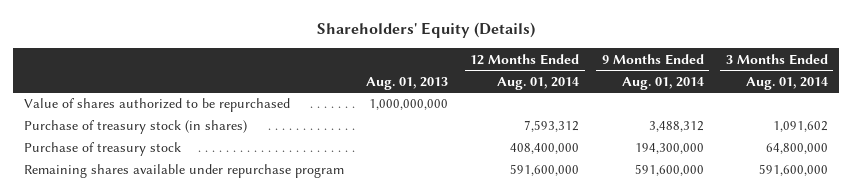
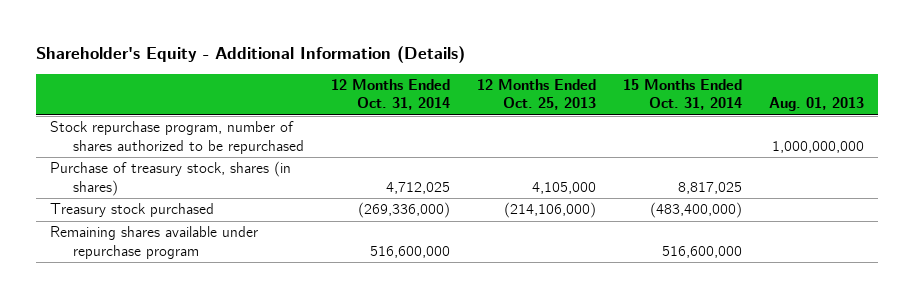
- Shareholders' Equity (Details)
+ Shareholder's Equity - Additional Information (Details)
- | Aug. 01, 2013 | 12 Months Ended Aug. 01, 2014 | 9 Months Ended Aug. 01, 2014 | 3 Months Ended Aug. 01, 2014
+ | 12 Months Ended Oct. 31, 2014 | 12 Months Ended Oct. 25, 2013 | 15 Months Ended Oct. 31, 2014 | Aug. 01, 2013
- Value of shares authorized to be repurchased | 1,000,000,000 | | |
- Purchase of treasury stock (in shares) | | 7,593,312 | 3,488,312 | 1,091,602
- Purchase of treasury stock | | 408,400,000 | 194,300,000 | 64,800,000
+ Stock repurchase program, number of shares authorized to be repurchased | | | | 1,000,000,000
+ Purchase of treasury stock, shares (in shares) | 4,712,025 | 4,105,000 | 8,817,025 |
+ Treasury stock purchased | (269,336,000) | (214,106,000) | (483,400,000) |

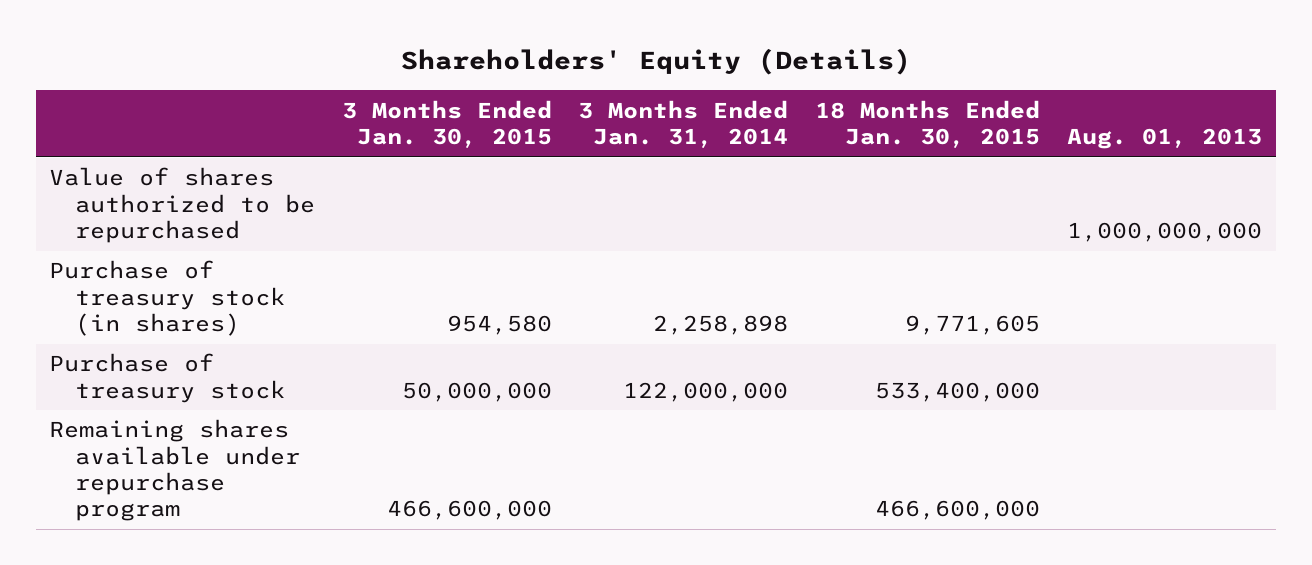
- Shareholder's Equity - Additional Information (Details)
+ Shareholders' Equity (Details)
- | 12 Months Ended Oct. 31, 2014 | 12 Months Ended Oct. 25, 2013 | 15 Months Ended Oct. 31, 2014 | Aug. 01, 2013
+ | 3 Months Ended Jan. 30, 2015 | 3 Months Ended Jan. 31, 2014 | 18 Months Ended Jan. 30, 2015 | Aug. 01, 2013
- Stock repurchase program, number of shares authorized to be repurchased | | | | 1,000,000,000
- Purchase of treasury stock, shares (in shares) | 4,712,025 | 4,105,000 | 8,817,025 |
- Treasury stock purchased | (269,336,000) | (214,106,000) | (483,400,000) |
+ Value of shares authorized to be repurchased | | | | 1,000,000,000
+ Purchase of treasury stock (in shares) | 954,580 | 2,258,898 | 9,771,605 |
+ Purchase of treasury stock | 50,000,000 | 122,000,000 | 533,400,000 |

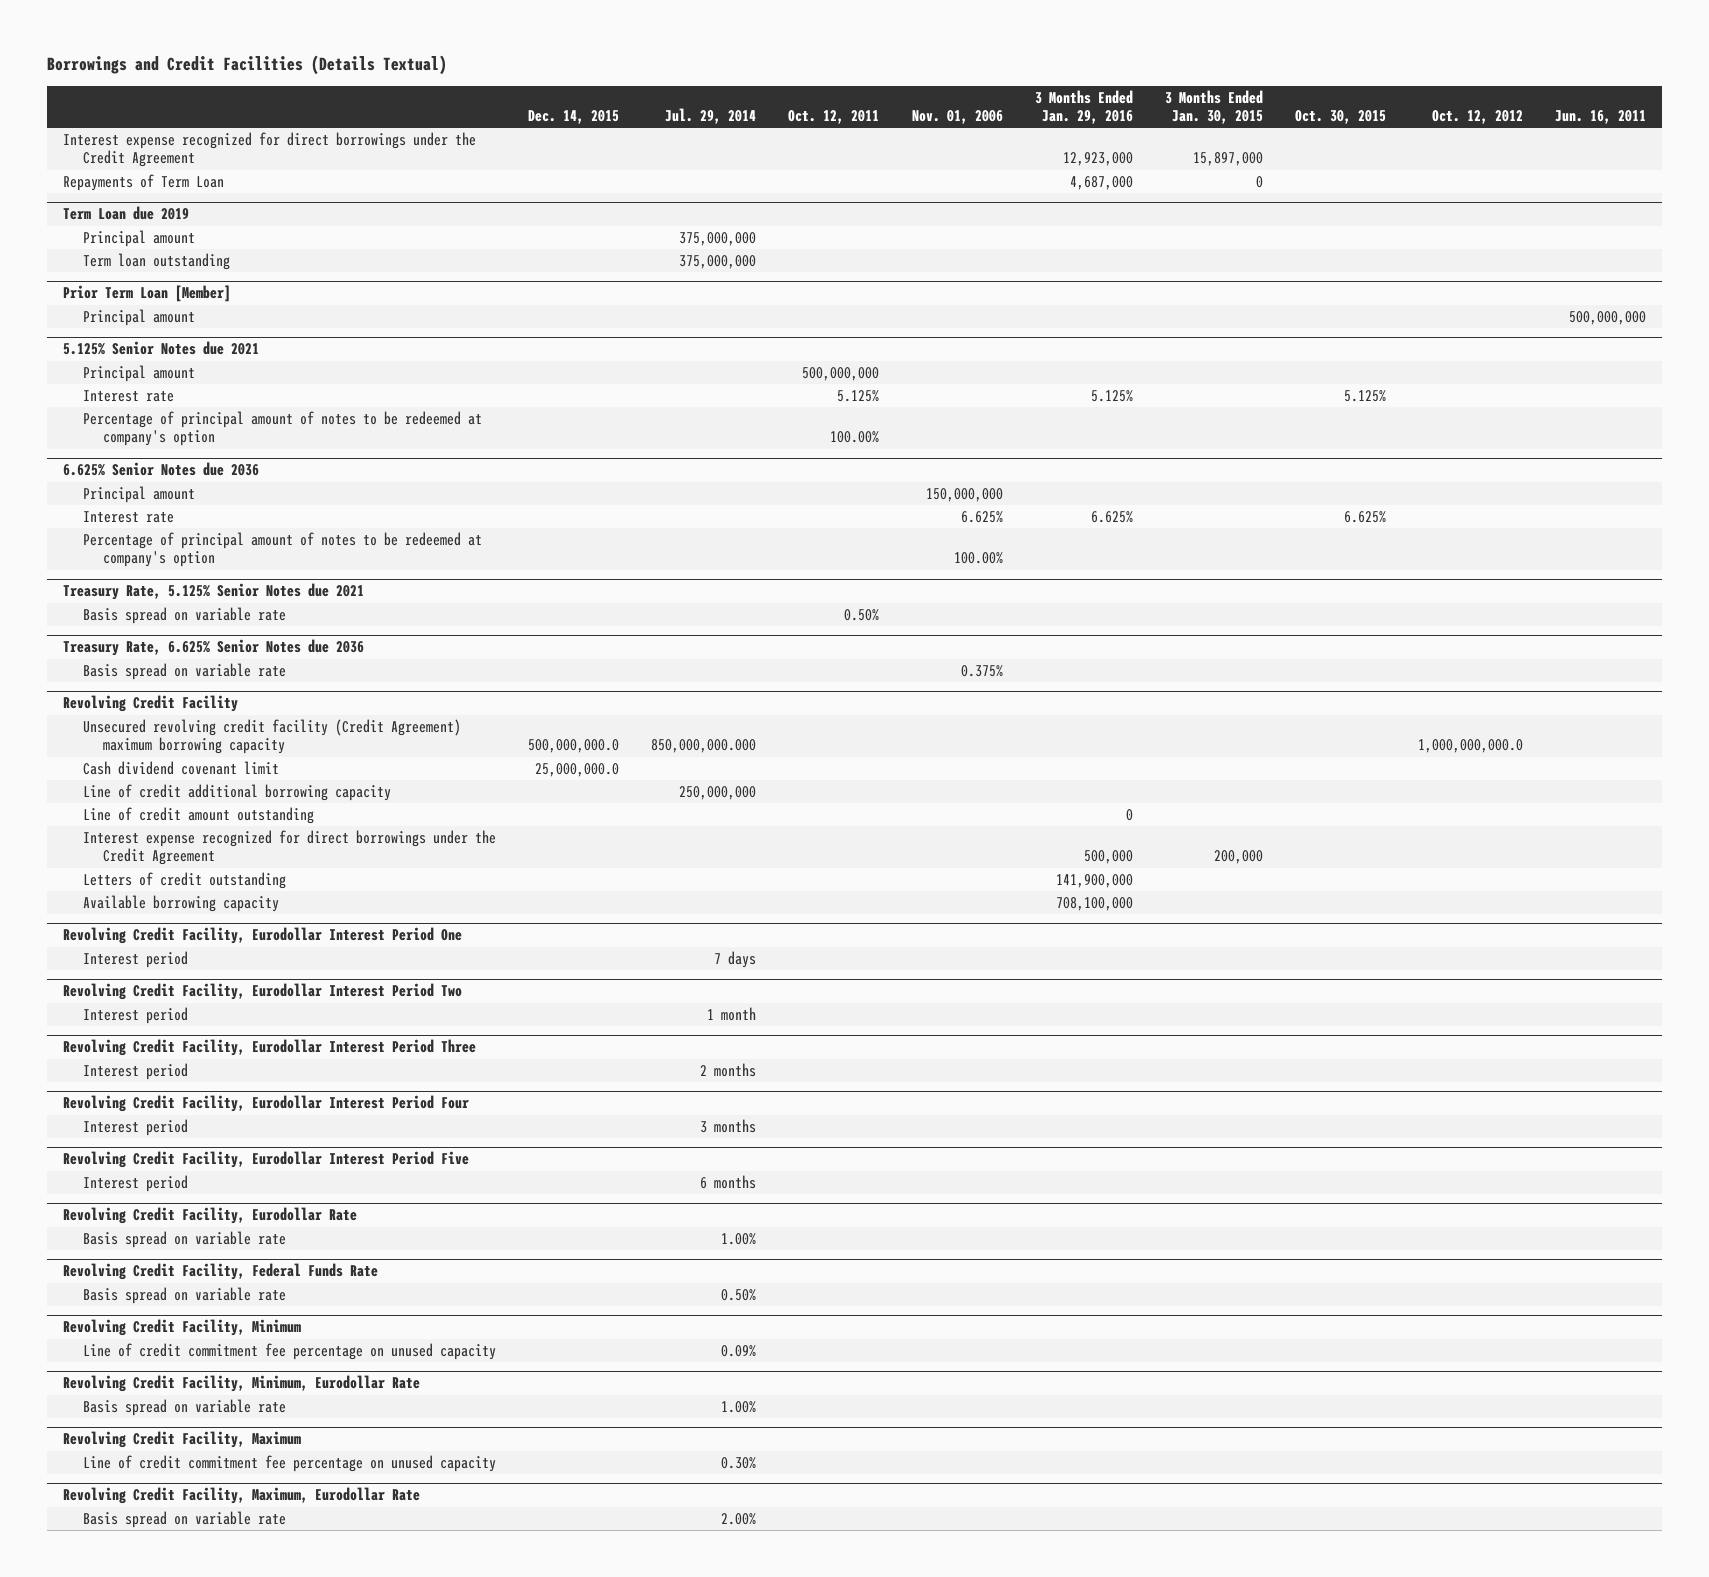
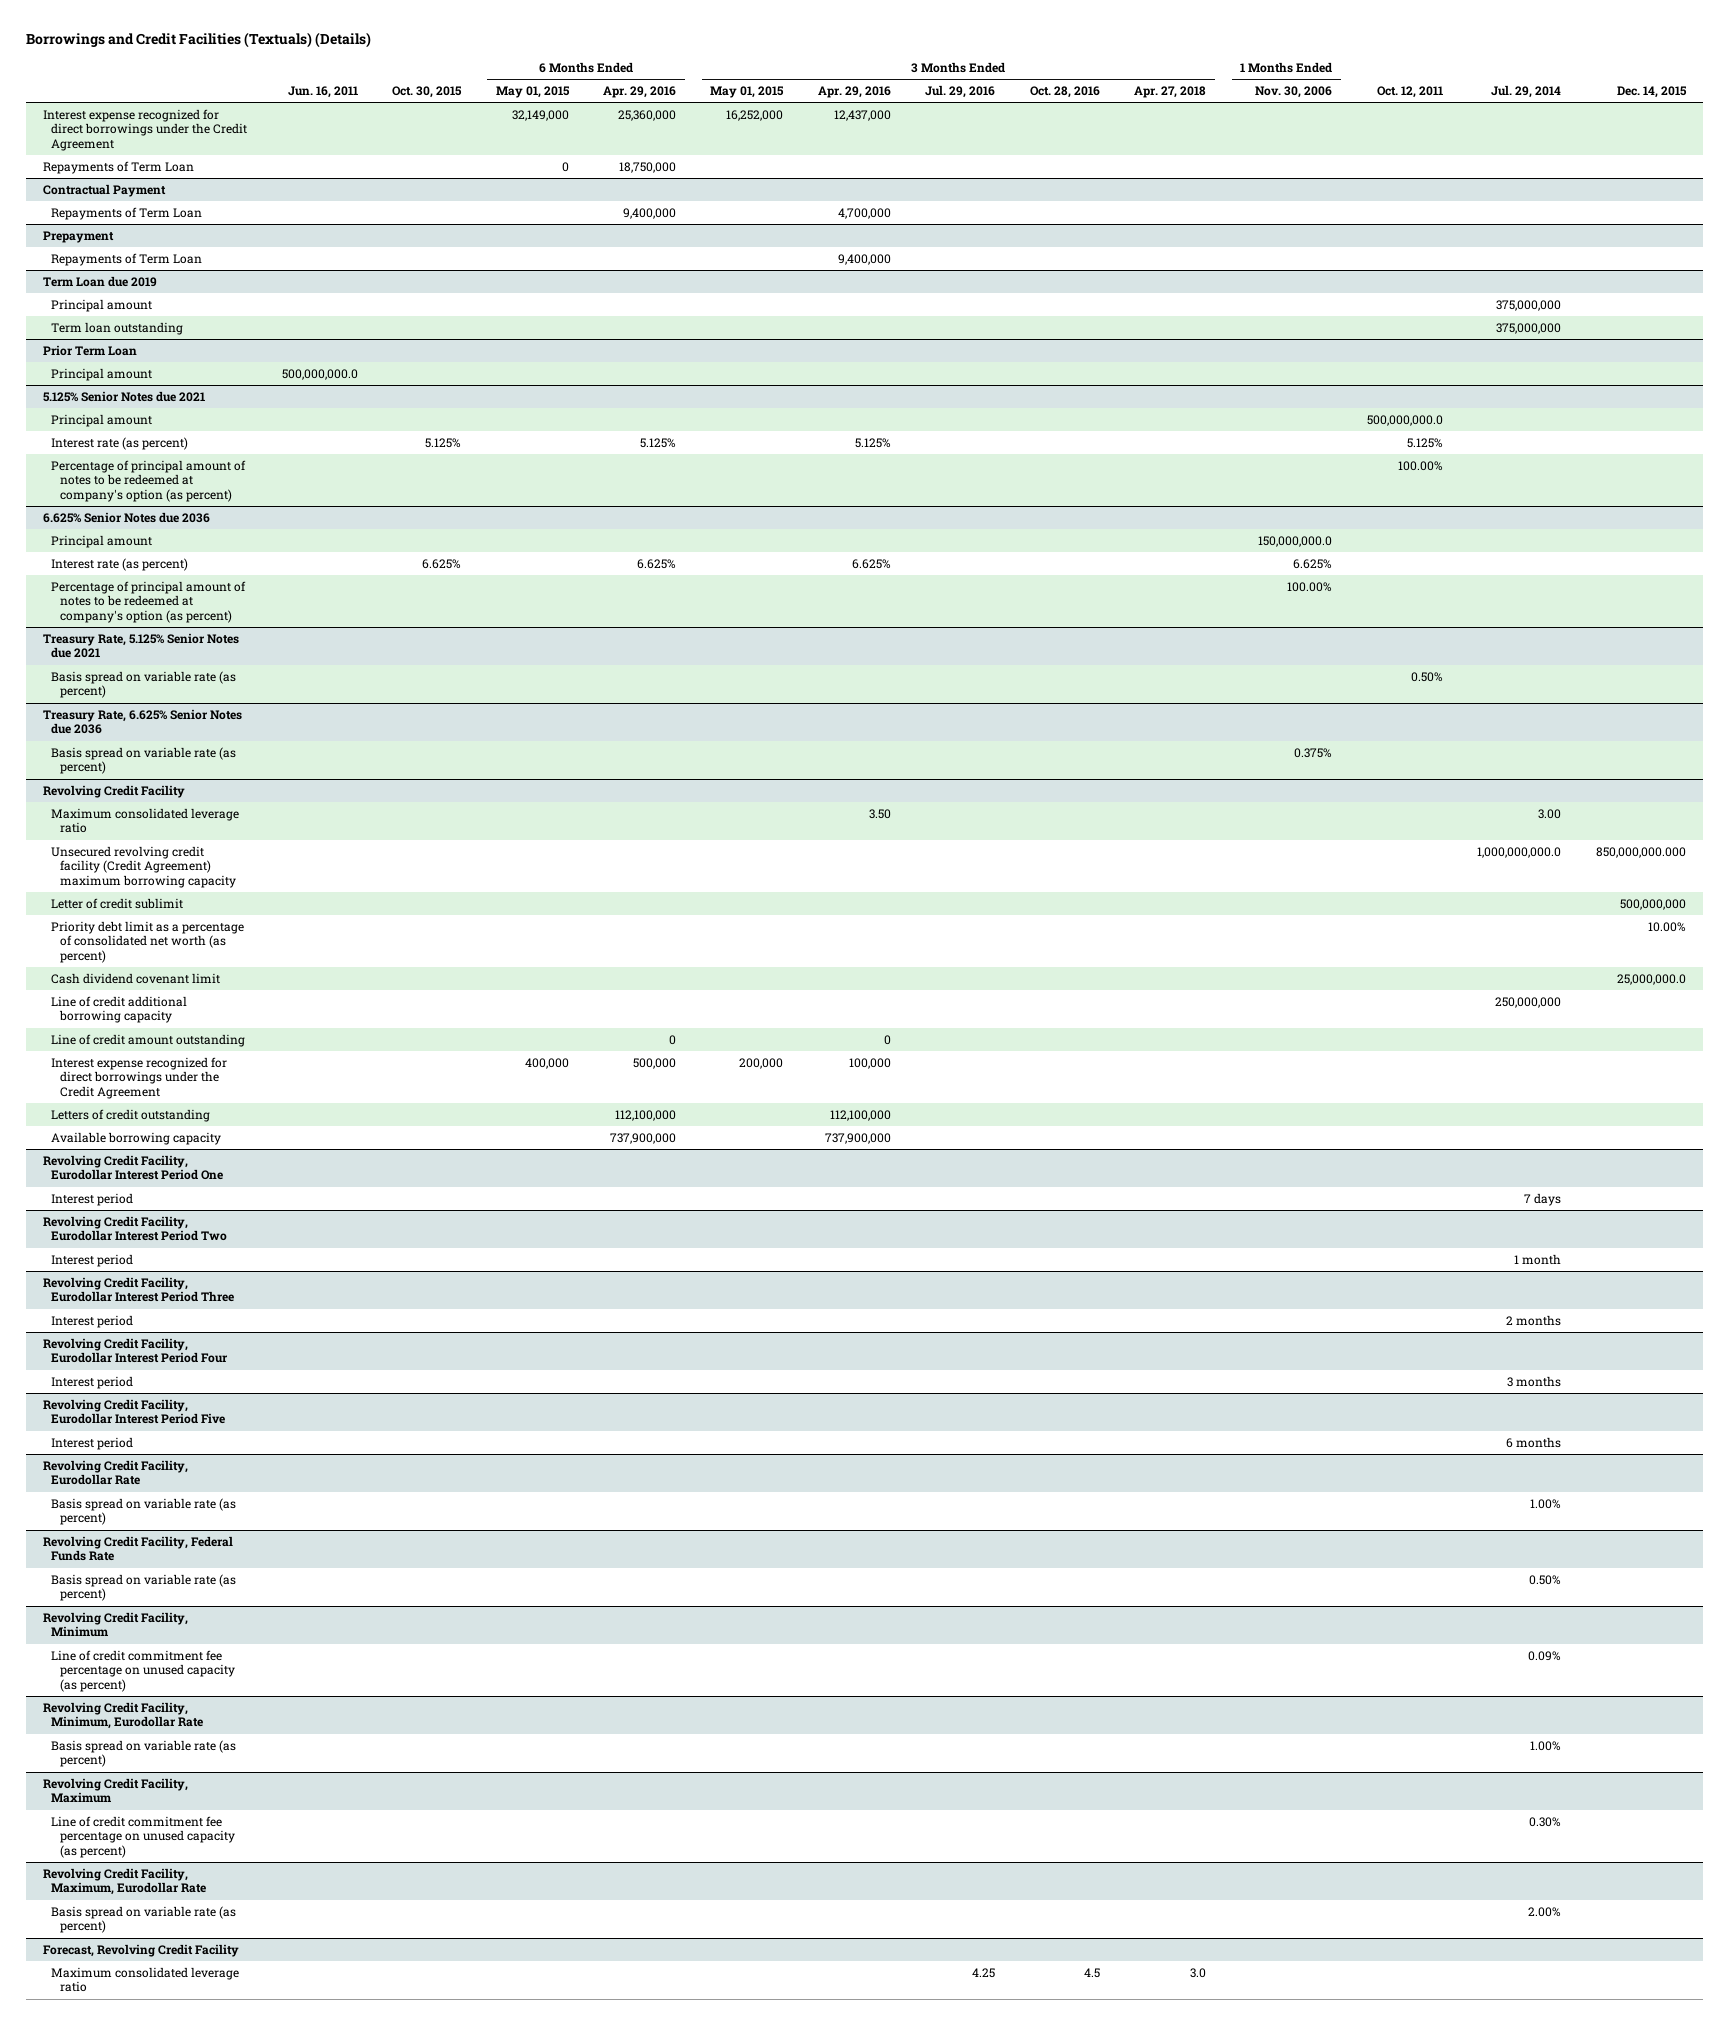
- Borrowings and Credit Facilities (Details Textual)
+ Borrowings and Credit Facilities (Textuals) (Details)
- | Dec. 14, 2015 | Jul. 29, 2014 | Oct. 12, 2011 | Nov. 01, 2006 | 3 Months Ended Jan. 29, 2016 | 3 Months Ended Jan. 30, 2015 | Oct. 30, 2015 | Oct. 12, 2012 | Jun. 16, 2011
+ | Jun. 16, 2011 | Oct. 30, 2015 | 6 Months Ended May 01, 2015 | 6 Months Ended Apr. 29, 2016 | 3 Months Ended May 01, 2015 | 3 Months Ended Apr. 29, 2016 | 3 Months Ended Jul. 29, 2016 | 3 Months Ended Oct. 28, 2016 | 3 Months Ended Apr. 27, 2018 | 1 Months Ended Nov. 30, 2006 | Oct. 12, 2011 | Jul. 29, 2014 | Dec. 14, 2015
+ Contractual Payment
+ Repayments of Term Loan | | | | 9,400,000 | | 4,700,000 | | | | | | |
+ Prepayment
+ Repayments of Term Loan | | | | | | 9,400,000 | | | | | | |
- Prior Term Loan [Member]
- Principal amount | | | | | | | | | 500,000,000
+ Prior Term Loan
+ Principal amount | 500,000,000.0 | | | | | | | | | | | |
@ 5.125% Senior Notes due 2021
- Principal amount | | | 500,000,000 | | | | | |
- Interest rate | | | 5.125% | | 5.125% | | 5.125% | |
- Percentage of principal amount of notes to be redeemed at company's option | | | 100.00% | | | | | |
+ Principal amount | | | | | | | | | | | 500,000,000.0 | |
+ Interest rate (as percent) | | 5.125% | | 5.125% | | 5.125% | | | | | 5.125% | |
+ Percentage of principal amount of notes to be redeemed at company's option (as percent) | | | | | | | | | | | 100.00% | |
@ 6.625% Senior Notes due 2036
- Interest rate | | | | 6.625% | 6.625% | | 6.625% | |
- Percentage of principal amount of notes to be redeemed at company's option | | | | 100.00% | | | | |
+ Interest rate (as percent) | | 6.625% | | 6.625% | | 6.625% | | | | 6.625% | | |
+ Percentage of principal amount of notes to be redeemed at company's option (as percent) | | | | | | | | | | 100.00% | | |
@ Treasury Rate, 5.125% Senior Notes due 2021
- Basis spread on variable rate | | | 0.50% | | | | | |
+ Basis spread on variable rate (as percent) | | | | | | | | | | | 0.50% | |
@ Treasury Rate, 6.625% Senior Notes due 2036
- Basis spread on variable rate | | | | 0.375% | | | | |
+ Basis spread on variable rate (as percent) | | | | | | | | | | 0.375% | | |
@ Revolving Credit Facility
- Unsecured revolving credit facility (Credit Agreement) maximum borrowing capacity | 500,000,000.0 | 850,000,000.000 | | | | | | 1,000,000,000.0 |
+ Maximum consolidated leverage ratio | | | | | | 3.50 | | | | | | 3.00 |
+ Unsecured revolving credit facility (Credit Agreement) maximum borrowing capacity | | | | | | | | | | | | 1,000,000,000.0 | 850,000,000.000
+ Letter of credit sublimit | | | | | | | | | | | | | 500,000,000
+ Priority debt limit as a percentage of consolidated net worth (as percent) | | | | | | | | | | | | | 10.00%
@ Revolving Credit Facility, Eurodollar Rate
- Basis spread on variable rate | | 1.00% | | | | | | |
+ Basis spread on variable rate (as percent) | | | | | | | | | | | | 1.00% |
@ Revolving Credit Facility, Federal Funds Rate
- Basis spread on variable rate | | 0.50% | | | | | | |
+ Basis spread on variable rate (as percent) | | | | | | | | | | | | 0.50% |
@ Revolving Credit Facility, Minimum
- Line of credit commitment fee percentage on unused capacity | | 0.09% | | | | | | |
+ Line of credit commitment fee percentage on unused capacity (as percent) | | | | | | | | | | | | 0.09% |
@ Revolving Credit Facility, Minimum, Eurodollar Rate
- Basis spread on variable rate | | 1.00% | | | | | | |
+ Basis spread on variable rate (as percent) | | | | | | | | | | | | 1.00% |
@ Revolving Credit Facility, Maximum
- Line of credit commitment fee percentage on unused capacity | | 0.30% | | | | | | |
+ Line of credit commitment fee percentage on unused capacity (as percent) | | | | | | | | | | | | 0.30% |
@ Revolving Credit Facility, Maximum, Eurodollar Rate
- Basis spread on variable rate | | 2.00% | | | | | | |
+ Basis spread on variable rate (as percent) | | | | | | | | | | | | 2.00% |
+ Forecast, Revolving Credit Facility
+ Maximum consolidated leverage ratio | | | | | | | 4.25 | 4.5 | 3.0 | | | |

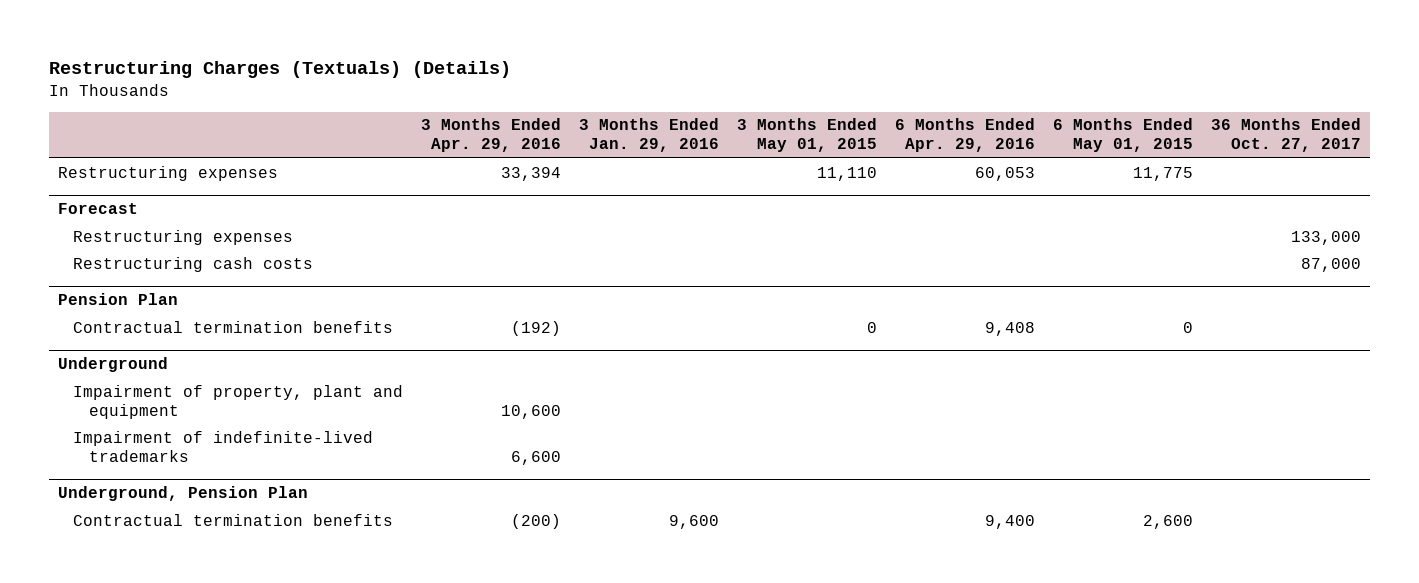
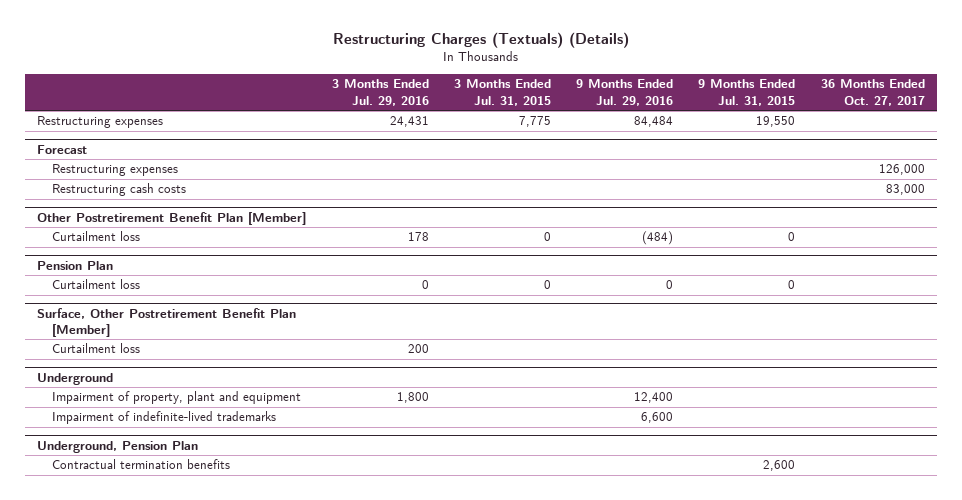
- | 3 Months Ended Apr. 29, 2016 | 3 Months Ended Jan. 29, 2016 | 3 Months Ended May 01, 2015 | 6 Months Ended Apr. 29, 2016 | 6 Months Ended May 01, 2015 | 36 Months Ended Oct. 27, 2017
+ | 3 Months Ended Jul. 29, 2016 | 3 Months Ended Jul. 31, 2015 | 9 Months Ended Jul. 29, 2016 | 9 Months Ended Jul. 31, 2015 | 36 Months Ended Oct. 27, 2017
@ Forecast
- Restructuring expenses | | | | | | 133,000
- Restructuring cash costs | | | | | | 87,000
+ Restructuring expenses | | | | | 126,000
+ Restructuring cash costs | | | | | 83,000
+ Other Postretirement Benefit Plan [Member]
+ Curtailment loss | 178 | 0 | (484) | 0 |
@ Pension Plan
- Contractual termination benefits | (192) | | 0 | 9,408 | 0 |
+ Curtailment loss | 0 | 0 | 0 | 0 |
+ Surface, Other Postretirement Benefit Plan [Member]
+ Curtailment loss | 200 | | | |

